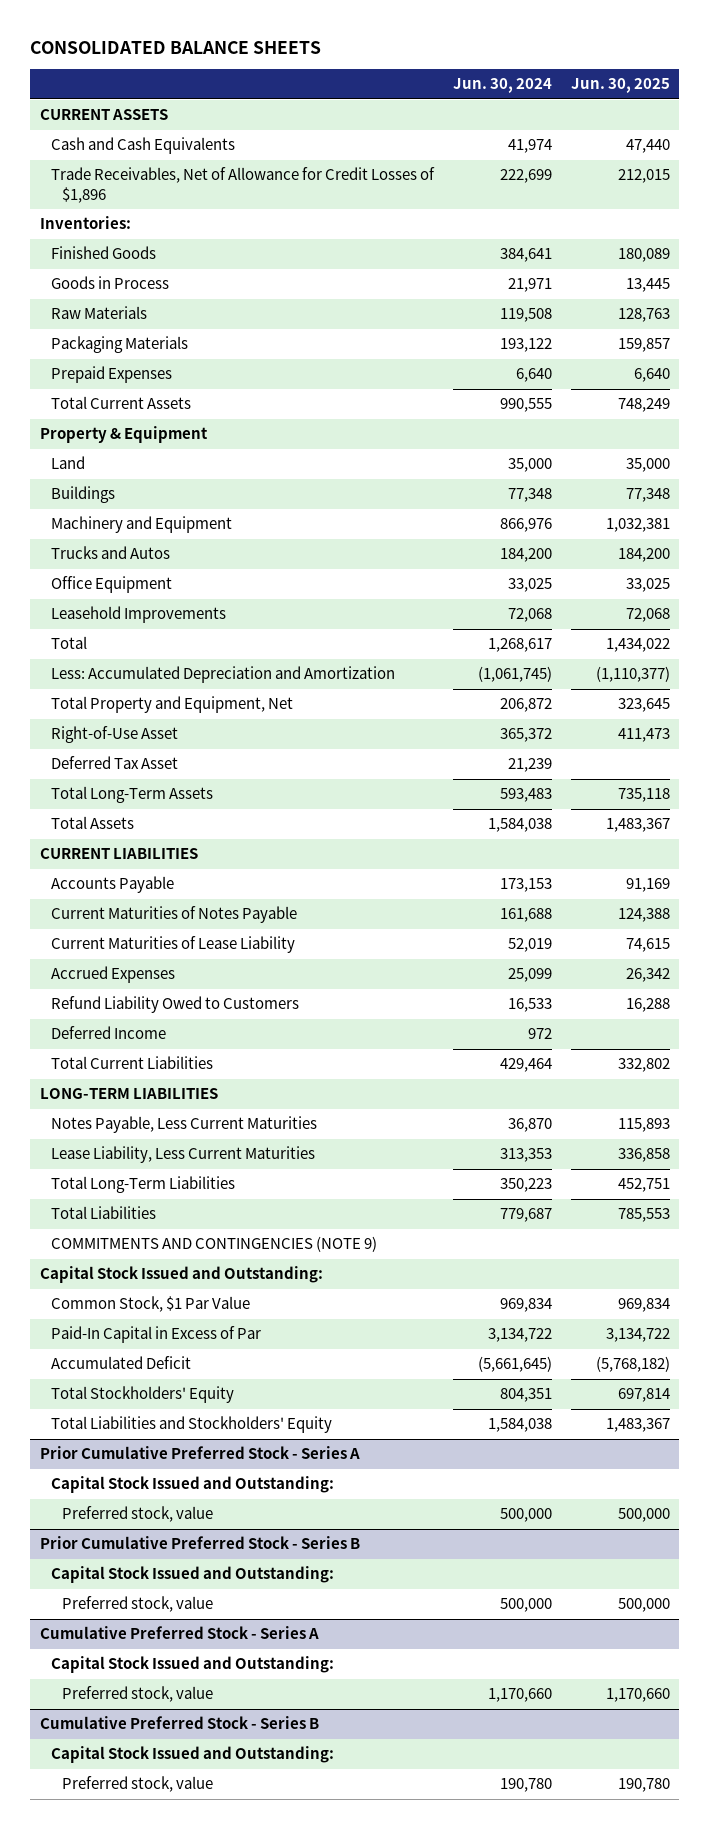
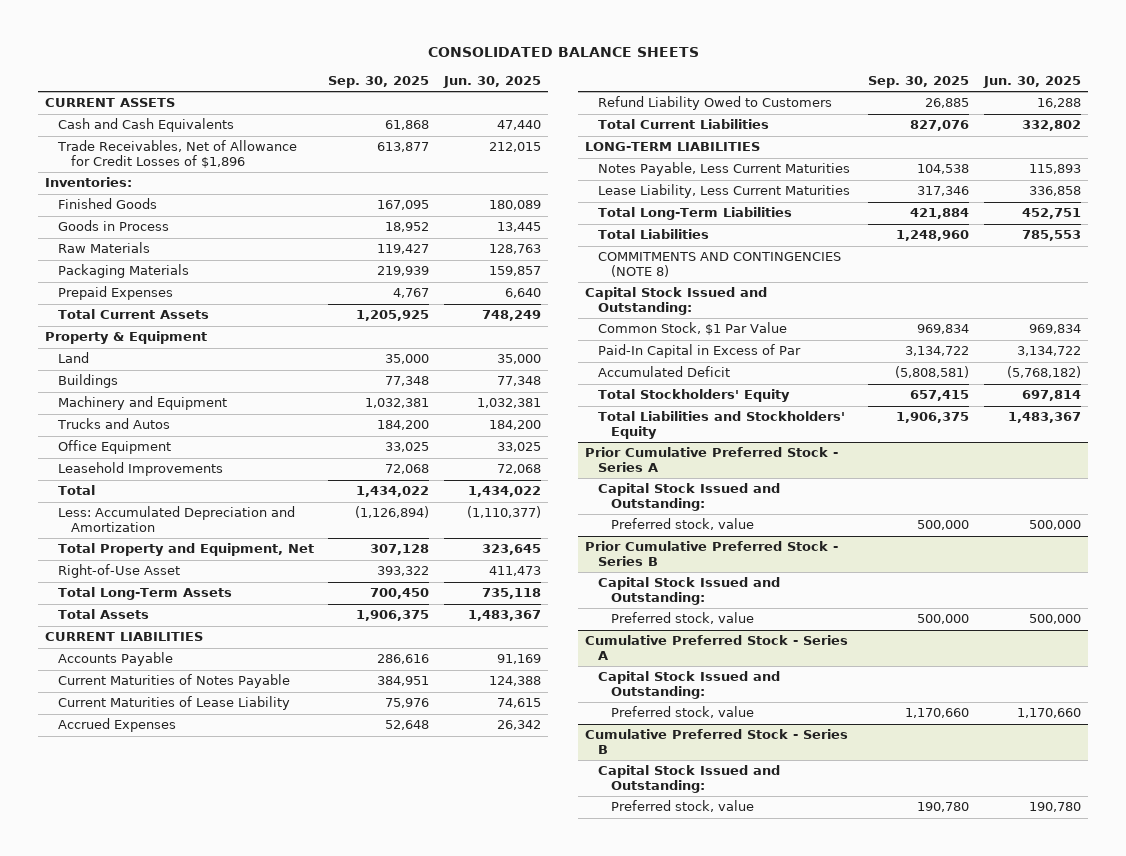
- | Jun. 30, 2024 | Jun. 30, 2025
+ | Sep. 30, 2025 | Jun. 30, 2025
- Deferred Tax Asset | 21,239 |
- Deferred Income | 972 |
- COMMITMENTS AND CONTINGENCIES (NOTE 9)
+ COMMITMENTS AND CONTINGENCIES (NOTE 8)

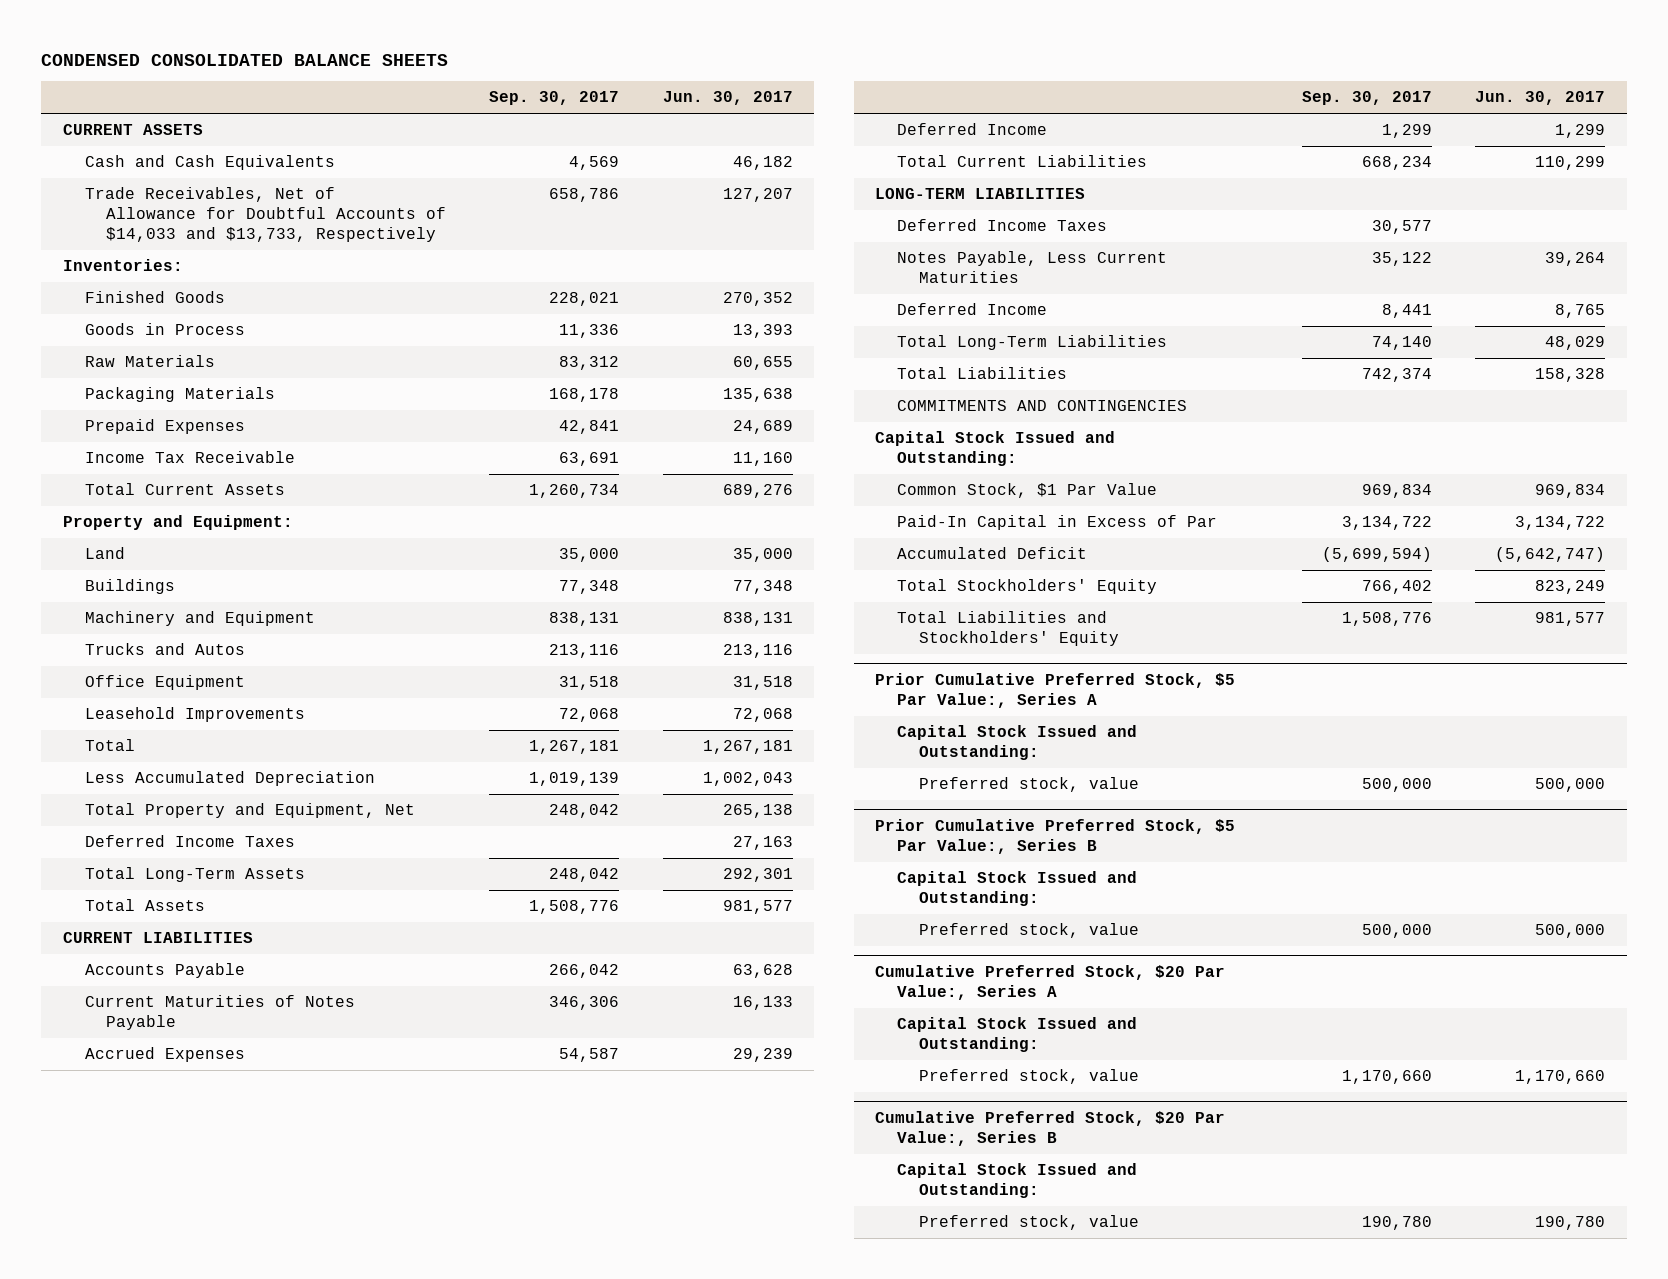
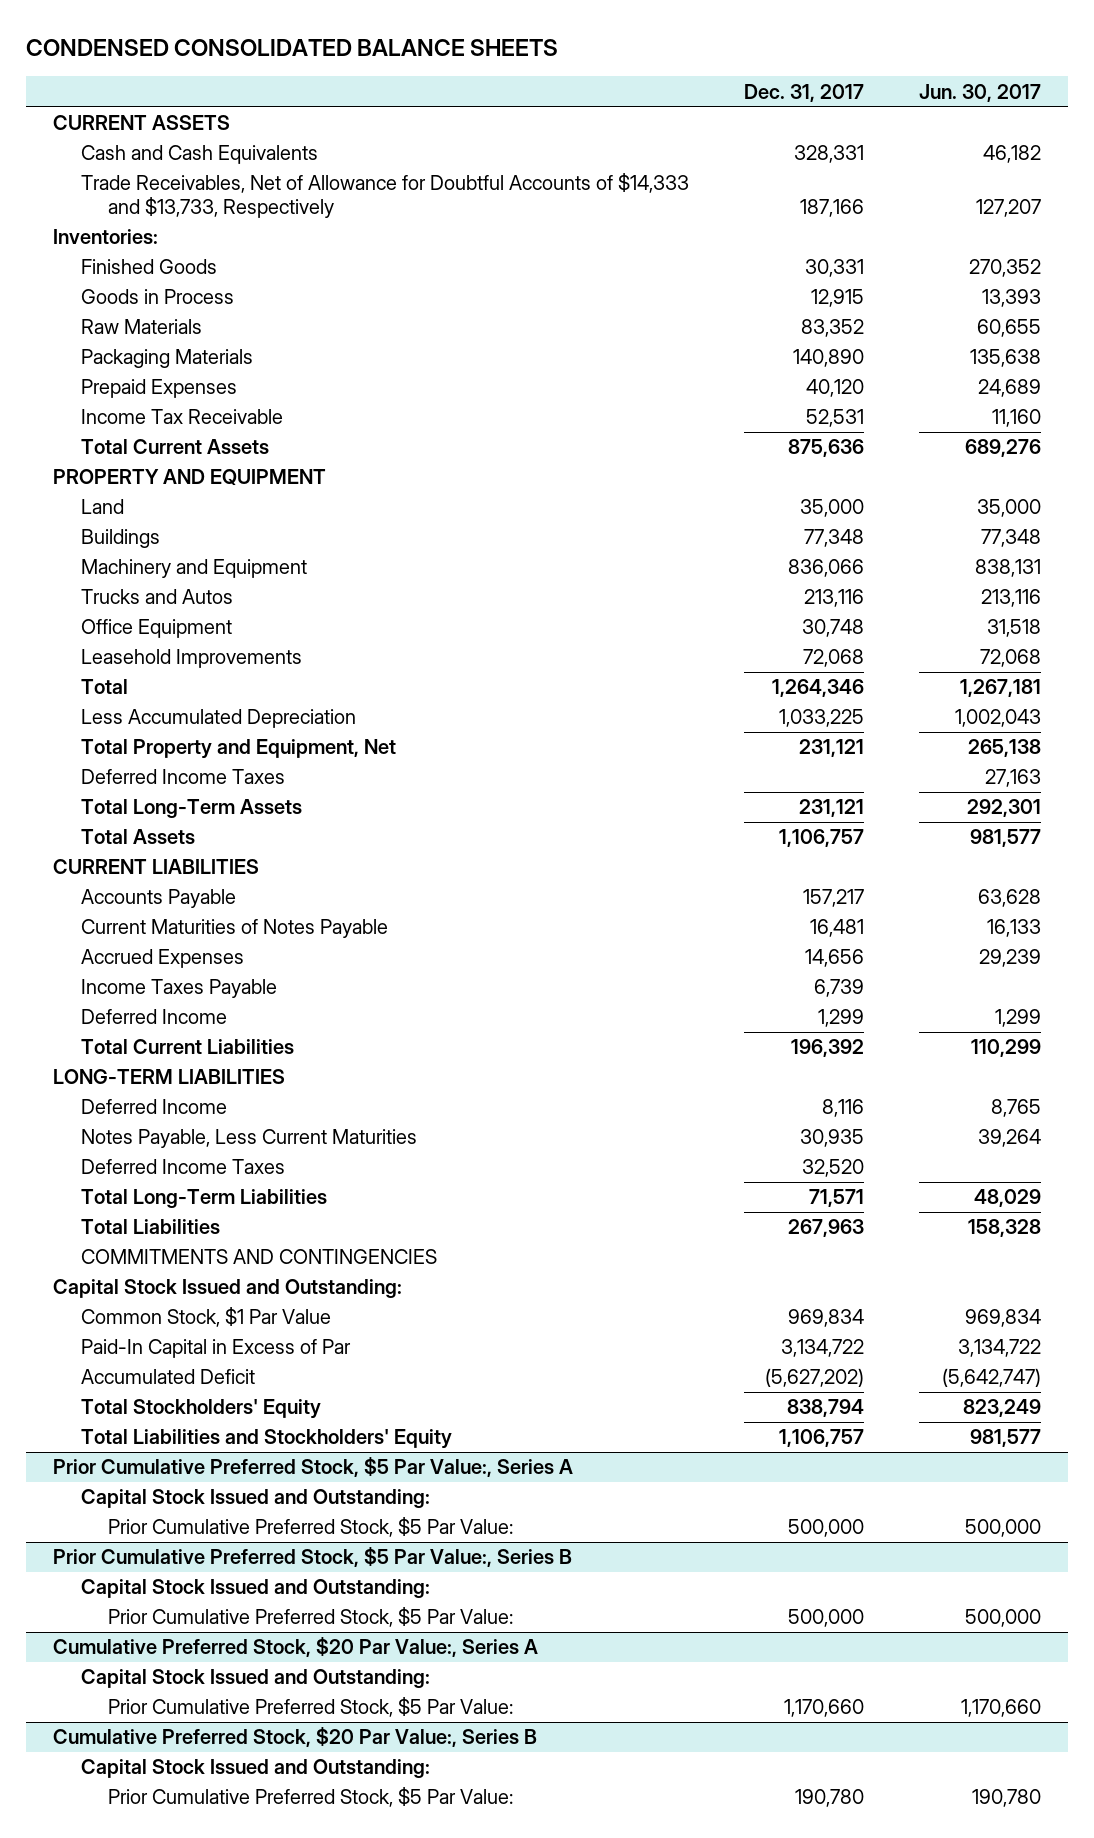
- | Sep. 30, 2017 | Jun. 30, 2017
+ | Dec. 31, 2017 | Jun. 30, 2017
- Trade Receivables, Net of Allowance for Doubtful Accounts of $14,033 and $13,733, Respectively | 658,786 | 127,207
+ Trade Receivables, Net of Allowance for Doubtful Accounts of $14,333 and $13,733, Respectively | 187,166 | 127,207
- Property and Equipment:
+ PROPERTY AND EQUIPMENT
+ Income Taxes Payable | 6,739 |
moved down: Notes Payable, Less Current Maturities | 30,935 | 39,264
moved down: Deferred Income Taxes | 32,520 |
@ Prior Cumulative Preferred Stock, $5 Par Value:, Series A
- Preferred stock, value | 500,000 | 500,000
+ Prior Cumulative Preferred Stock, $5 Par Value: | 500,000 | 500,000
@ Prior Cumulative Preferred Stock, $5 Par Value:, Series B
- Preferred stock, value | 500,000 | 500,000
+ Prior Cumulative Preferred Stock, $5 Par Value: | 500,000 | 500,000
@ Cumulative Preferred Stock, $20 Par Value:, Series A
- Preferred stock, value | 1,170,660 | 1,170,660
+ Prior Cumulative Preferred Stock, $5 Par Value: | 1,170,660 | 1,170,660
@ Cumulative Preferred Stock, $20 Par Value:, Series B
- Preferred stock, value | 190,780 | 190,780
+ Prior Cumulative Preferred Stock, $5 Par Value: | 190,780 | 190,780

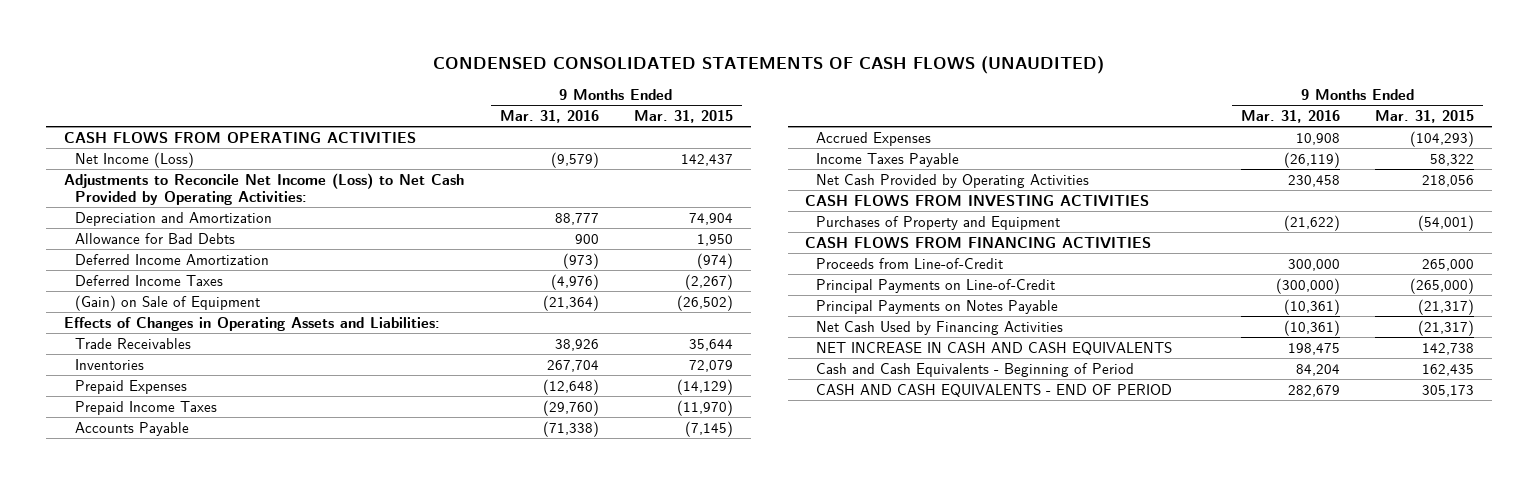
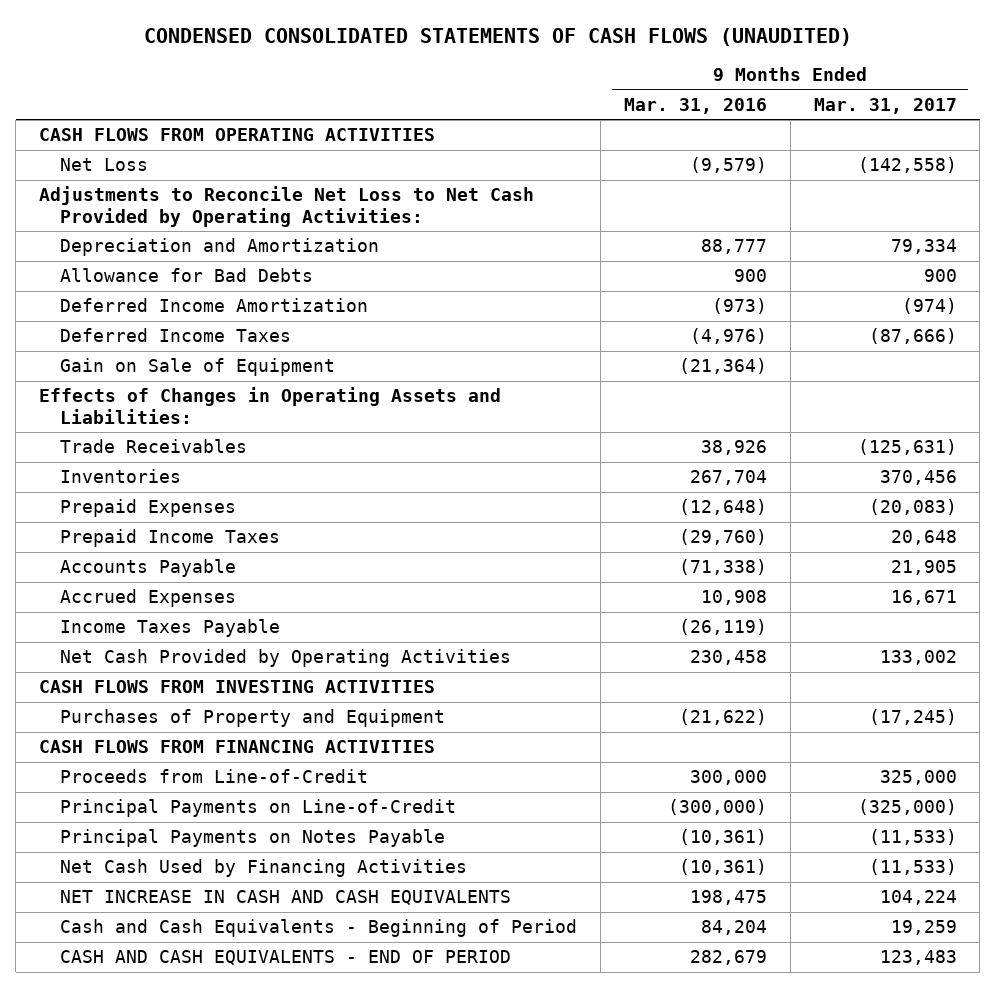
- | 9 Months Ended Mar. 31, 2016 | 9 Months Ended Mar. 31, 2015
+ | 9 Months Ended Mar. 31, 2016 | 9 Months Ended Mar. 31, 2017
- Net Income (Loss) | (9,579) | 142,437
- Adjustments to Reconcile Net Income (Loss) to Net Cash Provided by Operating Activities:
+ Net Loss | (9,579) | (142,558)
+ Adjustments to Reconcile Net Loss to Net Cash Provided by Operating Activities:
- (Gain) on Sale of Equipment | (21,364) | (26,502)
+ Gain on Sale of Equipment | (21,364) |

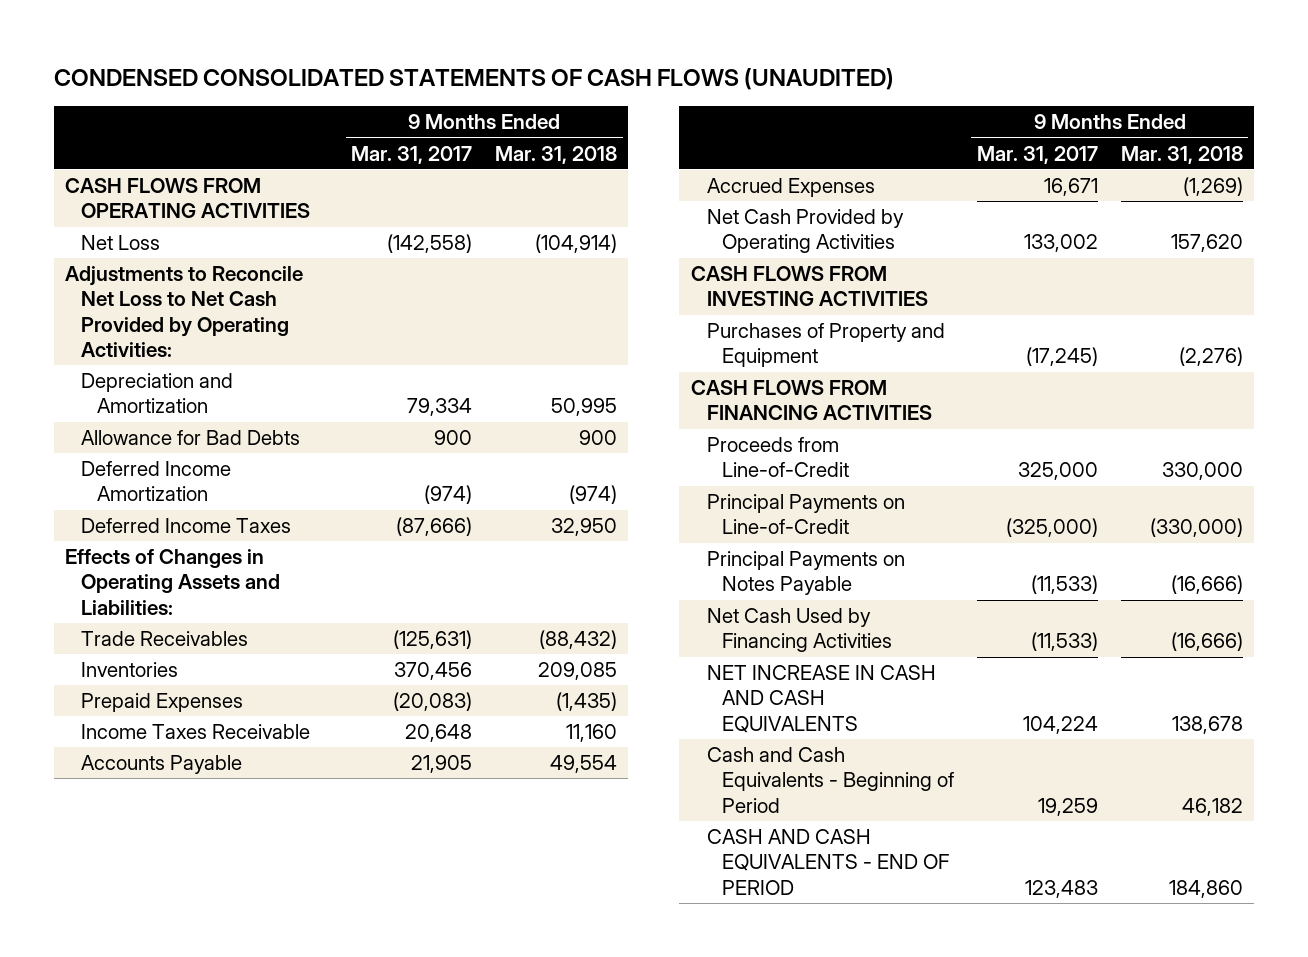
- | 9 Months Ended Mar. 31, 2016 | 9 Months Ended Mar. 31, 2017
+ | 9 Months Ended Mar. 31, 2017 | 9 Months Ended Mar. 31, 2018
- Gain on Sale of Equipment | (21,364) |
- Prepaid Income Taxes | (29,760) | 20,648
+ Income Taxes Receivable | 20,648 | 11,160
- Income Taxes Payable | (26,119) |

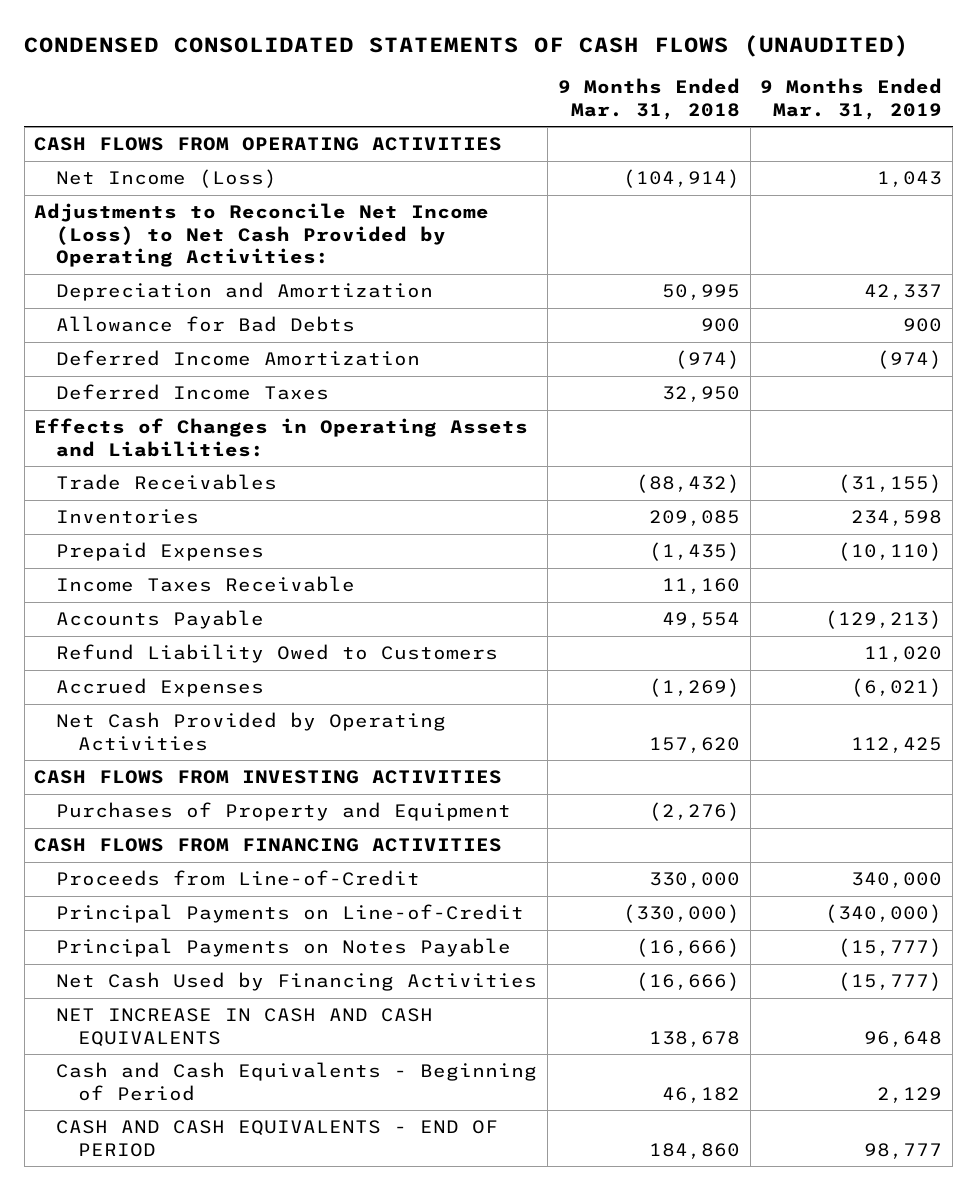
- | 9 Months Ended Mar. 31, 2017 | 9 Months Ended Mar. 31, 2018
+ | 9 Months Ended Mar. 31, 2018 | 9 Months Ended Mar. 31, 2019
- Net Loss | (142,558) | (104,914)
- Adjustments to Reconcile Net Loss to Net Cash Provided by Operating Activities:
+ Net Income (Loss) | (104,914) | 1,043
+ Adjustments to Reconcile Net Income (Loss) to Net Cash Provided by Operating Activities:
+ Refund Liability Owed to Customers | | 11,020

